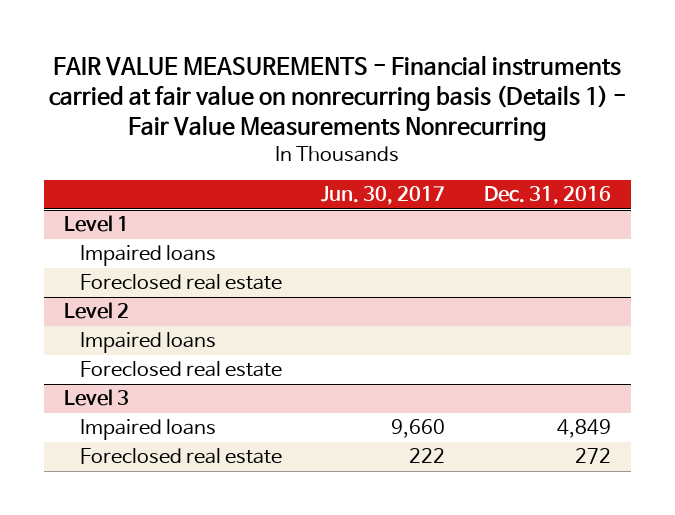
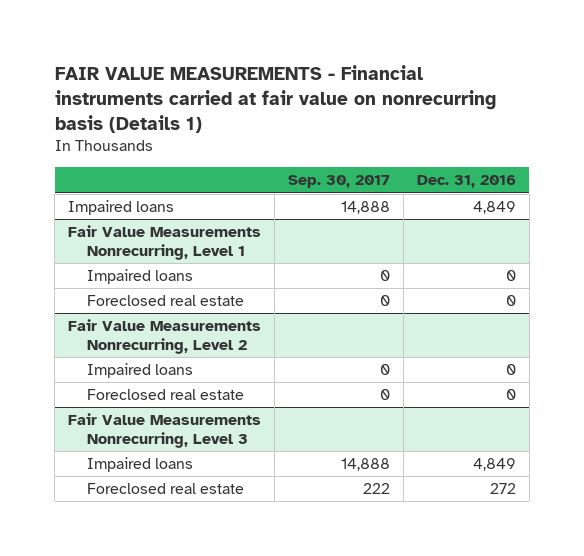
- FAIR VALUE MEASUREMENTS - Financial instruments carried at fair value on nonrecurring basis (Details 1) - Fair Value Measurements Nonrecurring
+ FAIR VALUE MEASUREMENTS - Financial instruments carried at fair value on nonrecurring basis (Details 1)
- | Jun. 30, 2017 | Dec. 31, 2016
+ | Sep. 30, 2017 | Dec. 31, 2016
- Level 1
- Impaired loans
- Foreclosed real estate
- Level 2
- Impaired loans
- Foreclosed real estate
- Level 3
+ Fair Value Measurements Nonrecurring, Level 1
+ Impaired loans | 0 | 0
+ Foreclosed real estate | 0 | 0
+ Fair Value Measurements Nonrecurring, Level 2
+ Impaired loans | 0 | 0
+ Foreclosed real estate | 0 | 0
+ Fair Value Measurements Nonrecurring, Level 3
+ Impaired loans | 14,888 | 4,849

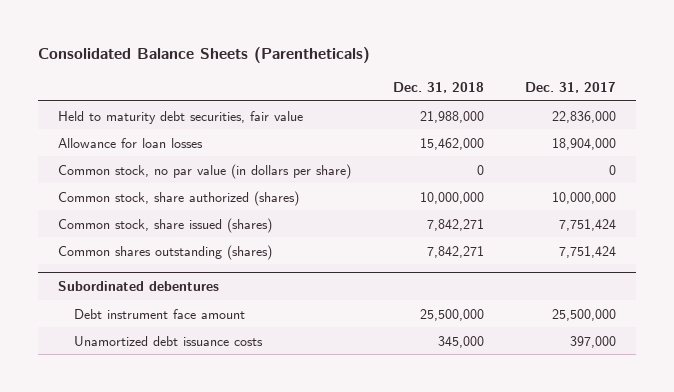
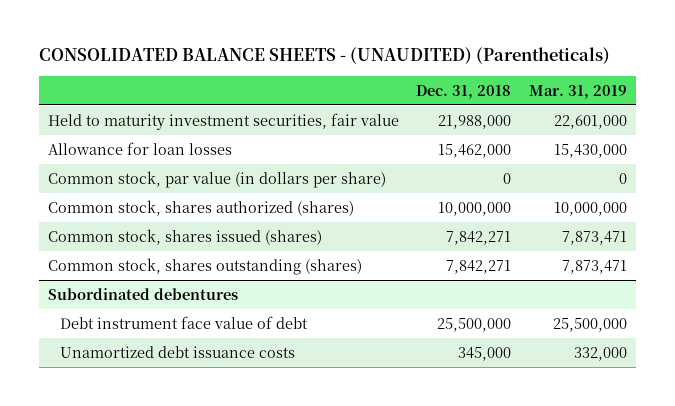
- Consolidated Balance Sheets (Parentheticals)
+ CONSOLIDATED BALANCE SHEETS - (UNAUDITED) (Parentheticals)
- | Dec. 31, 2018 | Dec. 31, 2017
+ | Dec. 31, 2018 | Mar. 31, 2019
- Held to maturity debt securities, fair value | 21,988,000 | 22,836,000
+ Held to maturity investment securities, fair value | 21,988,000 | 22,601,000
- Common stock, no par value (in dollars per share) | 0 | 0
- Common stock, share authorized (shares) | 10,000,000 | 10,000,000
- Common stock, share issued (shares) | 7,842,271 | 7,751,424
- Common shares outstanding (shares) | 7,842,271 | 7,751,424
+ Common stock, par value (in dollars per share) | 0 | 0
+ Common stock, shares authorized (shares) | 10,000,000 | 10,000,000
+ Common stock, shares issued (shares) | 7,842,271 | 7,873,471
+ Common stock, shares outstanding (shares) | 7,842,271 | 7,873,471
@ Subordinated debentures
- Debt instrument face amount | 25,500,000 | 25,500,000
+ Debt instrument face value of debt | 25,500,000 | 25,500,000

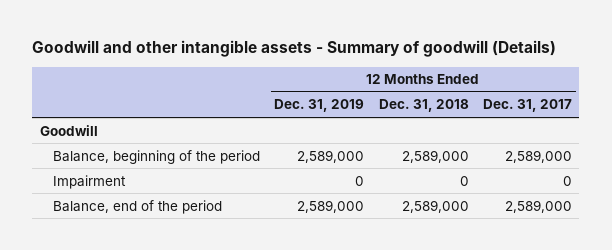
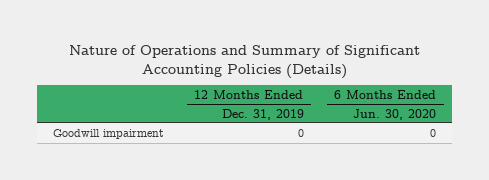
- Goodwill and other intangible assets - Summary of goodwill (Details)
+ Nature of Operations and Summary of Significant Accounting Policies (Details)
- | 12 Months Ended Dec. 31, 2019 | 12 Months Ended Dec. 31, 2018 | 12 Months Ended Dec. 31, 2017
+ | 12 Months Ended Dec. 31, 2019 | 6 Months Ended Jun. 30, 2020
- Goodwill
- Balance, beginning of the period | 2,589,000 | 2,589,000 | 2,589,000
- Impairment | 0 | 0 | 0
- Balance, end of the period | 2,589,000 | 2,589,000 | 2,589,000
+ Goodwill impairment | 0 | 0

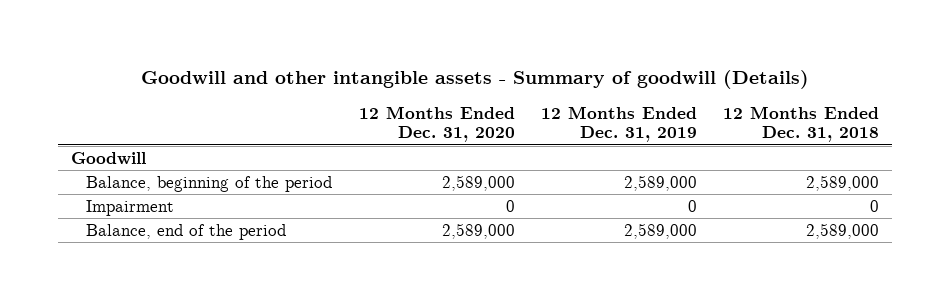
- Nature of Operations and Summary of Significant Accounting Policies (Details)
+ Goodwill and other intangible assets - Summary of goodwill (Details)
- | 12 Months Ended Dec. 31, 2019 | 6 Months Ended Jun. 30, 2020
+ | 12 Months Ended Dec. 31, 2020 | 12 Months Ended Dec. 31, 2019 | 12 Months Ended Dec. 31, 2018
- Goodwill impairment | 0 | 0
+ Goodwill
+ Balance, beginning of the period | 2,589,000 | 2,589,000 | 2,589,000
+ Impairment | 0 | 0 | 0
+ Balance, end of the period | 2,589,000 | 2,589,000 | 2,589,000

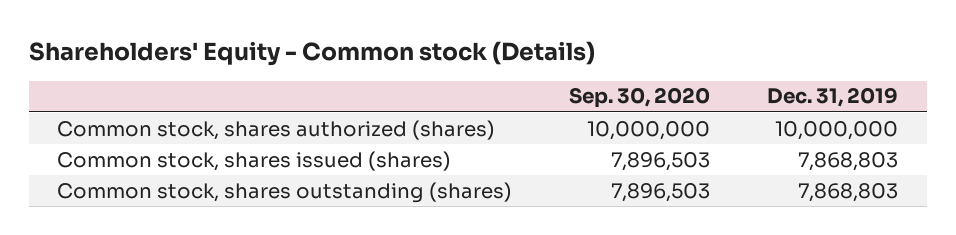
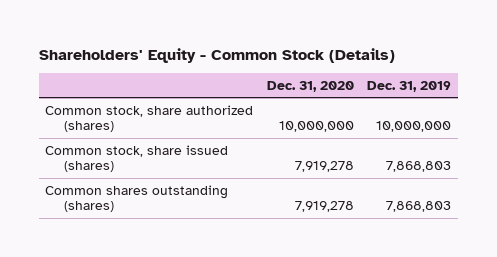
- Shareholders' Equity - Common stock (Details)
+ Shareholders' Equity - Common Stock (Details)
- | Sep. 30, 2020 | Dec. 31, 2019
+ | Dec. 31, 2020 | Dec. 31, 2019
- Common stock, shares authorized (shares) | 10,000,000 | 10,000,000
- Common stock, shares issued (shares) | 7,896,503 | 7,868,803
- Common stock, shares outstanding (shares) | 7,896,503 | 7,868,803
+ Common stock, share authorized (shares) | 10,000,000 | 10,000,000
+ Common stock, share issued (shares) | 7,919,278 | 7,868,803
+ Common shares outstanding (shares) | 7,919,278 | 7,868,803

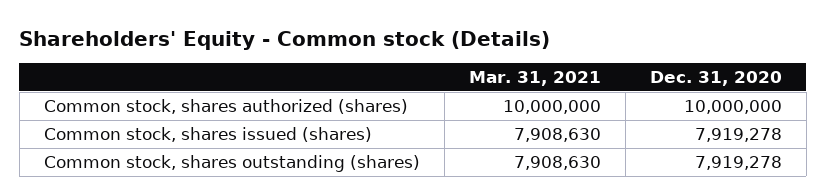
- Shareholders' Equity - Common Stock (Details)
+ Shareholders' Equity - Common stock (Details)
- | Dec. 31, 2020 | Dec. 31, 2019
+ | Mar. 31, 2021 | Dec. 31, 2020
- Common stock, share authorized (shares) | 10,000,000 | 10,000,000
- Common stock, share issued (shares) | 7,919,278 | 7,868,803
- Common shares outstanding (shares) | 7,919,278 | 7,868,803
+ Common stock, shares authorized (shares) | 10,000,000 | 10,000,000
+ Common stock, shares issued (shares) | 7,908,630 | 7,919,278
+ Common stock, shares outstanding (shares) | 7,908,630 | 7,919,278

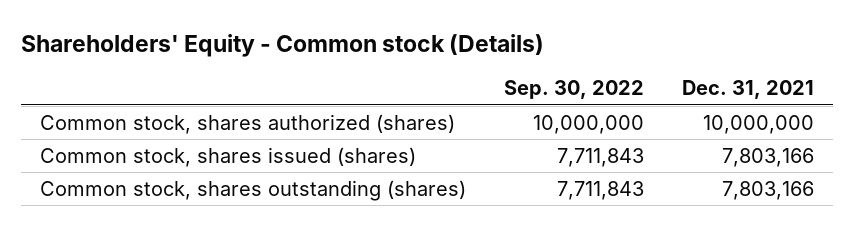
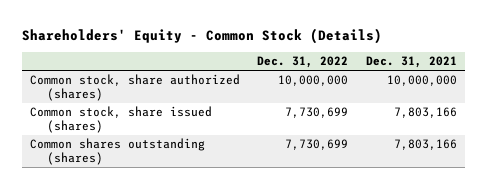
- Shareholders' Equity - Common stock (Details)
+ Shareholders' Equity - Common Stock (Details)
- | Sep. 30, 2022 | Dec. 31, 2021
+ | Dec. 31, 2022 | Dec. 31, 2021
- Common stock, shares authorized (shares) | 10,000,000 | 10,000,000
- Common stock, shares issued (shares) | 7,711,843 | 7,803,166
- Common stock, shares outstanding (shares) | 7,711,843 | 7,803,166
+ Common stock, share authorized (shares) | 10,000,000 | 10,000,000
+ Common stock, share issued (shares) | 7,730,699 | 7,803,166
+ Common shares outstanding (shares) | 7,730,699 | 7,803,166

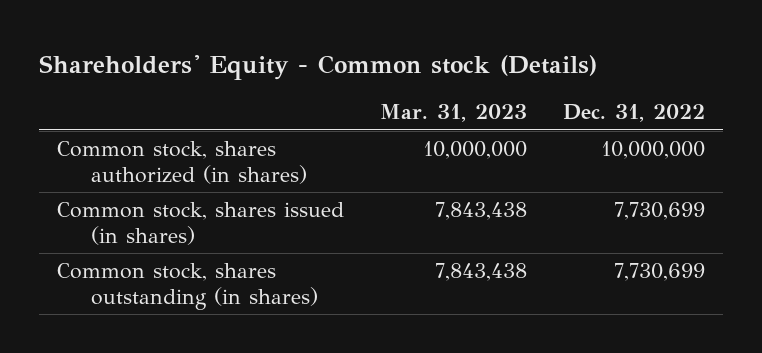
- Shareholders' Equity - Common Stock (Details)
+ Shareholders' Equity - Common stock (Details)
- | Dec. 31, 2022 | Dec. 31, 2021
+ | Mar. 31, 2023 | Dec. 31, 2022
- Common stock, share authorized (shares) | 10,000,000 | 10,000,000
- Common stock, share issued (shares) | 7,730,699 | 7,803,166
- Common shares outstanding (shares) | 7,730,699 | 7,803,166
+ Common stock, shares authorized (in shares) | 10,000,000 | 10,000,000
+ Common stock, shares issued (in shares) | 7,843,438 | 7,730,699
+ Common stock, shares outstanding (in shares) | 7,843,438 | 7,730,699

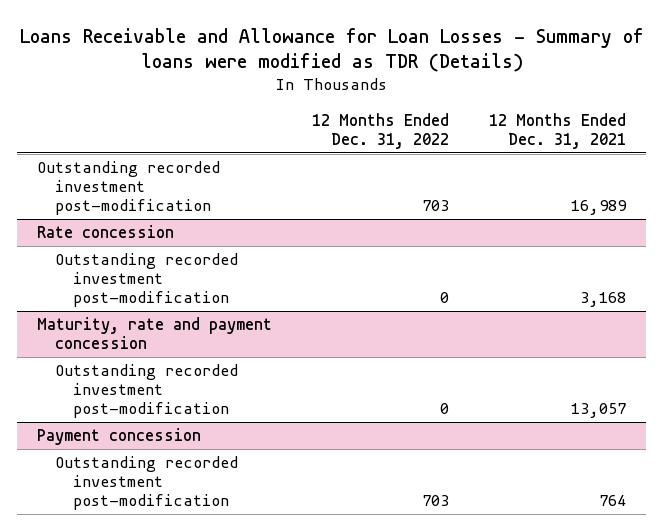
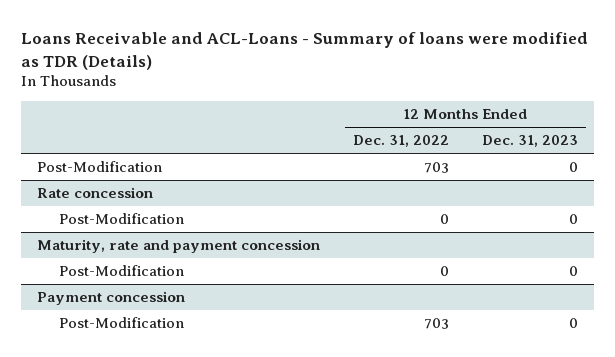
- Loans Receivable and Allowance for Loan Losses - Summary of loans were modified as TDR (Details)
+ Loans Receivable and ACL-Loans - Summary of loans were modified as TDR (Details)
- | 12 Months Ended Dec. 31, 2022 | 12 Months Ended Dec. 31, 2021
+ | 12 Months Ended Dec. 31, 2022 | 12 Months Ended Dec. 31, 2023
- Outstanding recorded investment post-modification | 703 | 16,989
+ Post-Modification | 703 | 0
@ Rate concession
- Outstanding recorded investment post-modification | 0 | 3,168
+ Post-Modification | 0 | 0
@ Maturity, rate and payment concession
- Outstanding recorded investment post-modification | 0 | 13,057
+ Post-Modification | 0 | 0
@ Payment concession
- Outstanding recorded investment post-modification | 703 | 764
+ Post-Modification | 703 | 0

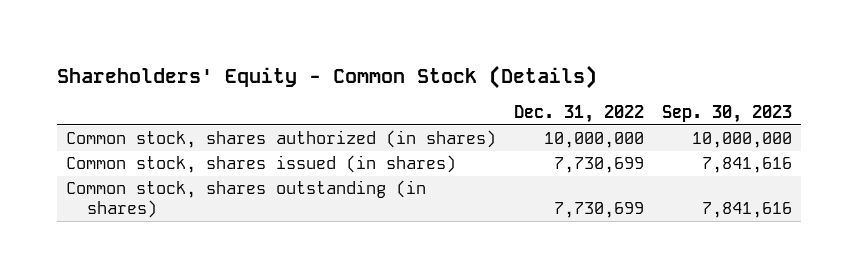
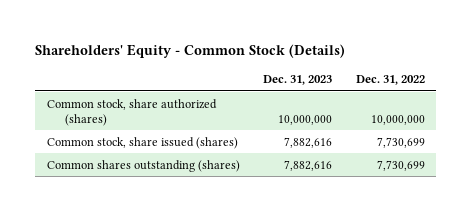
- | Dec. 31, 2022 | Sep. 30, 2023
+ | Dec. 31, 2023 | Dec. 31, 2022
- Common stock, shares authorized (in shares) | 10,000,000 | 10,000,000
- Common stock, shares issued (in shares) | 7,730,699 | 7,841,616
- Common stock, shares outstanding (in shares) | 7,730,699 | 7,841,616
+ Common stock, share authorized (shares) | 10,000,000 | 10,000,000
+ Common stock, share issued (shares) | 7,882,616 | 7,730,699
+ Common shares outstanding (shares) | 7,882,616 | 7,730,699

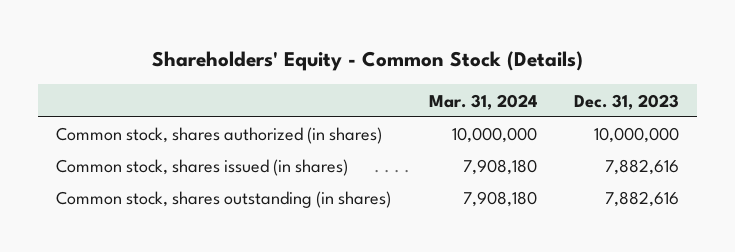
- | Dec. 31, 2023 | Dec. 31, 2022
+ | Mar. 31, 2024 | Dec. 31, 2023
- Common stock, share authorized (shares) | 10,000,000 | 10,000,000
- Common stock, share issued (shares) | 7,882,616 | 7,730,699
- Common shares outstanding (shares) | 7,882,616 | 7,730,699
+ Common stock, shares authorized (in shares) | 10,000,000 | 10,000,000
+ Common stock, shares issued (in shares) | 7,908,180 | 7,882,616
+ Common stock, shares outstanding (in shares) | 7,908,180 | 7,882,616

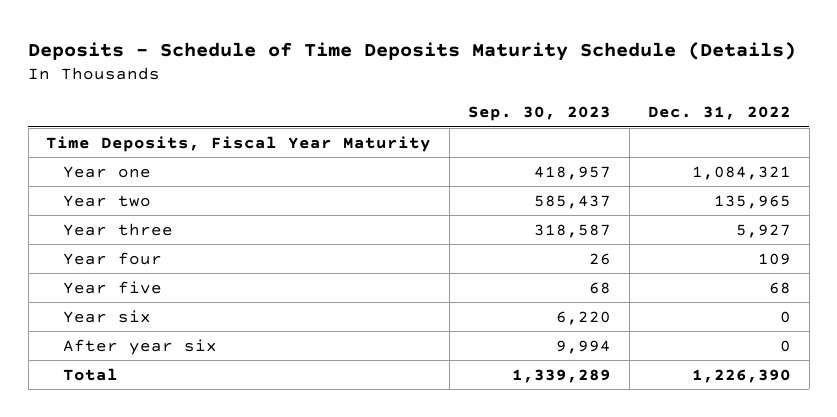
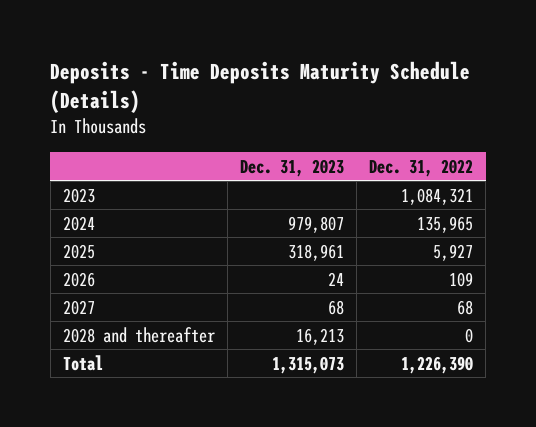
- Deposits - Schedule of Time Deposits Maturity Schedule (Details)
+ Deposits - Time Deposits Maturity Schedule (Details)
- | Sep. 30, 2023 | Dec. 31, 2022
+ | Dec. 31, 2023 | Dec. 31, 2022
- Time Deposits, Fiscal Year Maturity
- Year one | 418,957 | 1,084,321
- Year two | 585,437 | 135,965
- Year three | 318,587 | 5,927
- Year four | 26 | 109
- Year five | 68 | 68
- Year six | 6,220 | 0
- After year six | 9,994 | 0
+ 2023 | | 1,084,321
+ 2024 | 979,807 | 135,965
+ 2025 | 318,961 | 5,927
+ 2026 | 24 | 109
+ 2027 | 68 | 68
+ 2028 and thereafter | 16,213 | 0

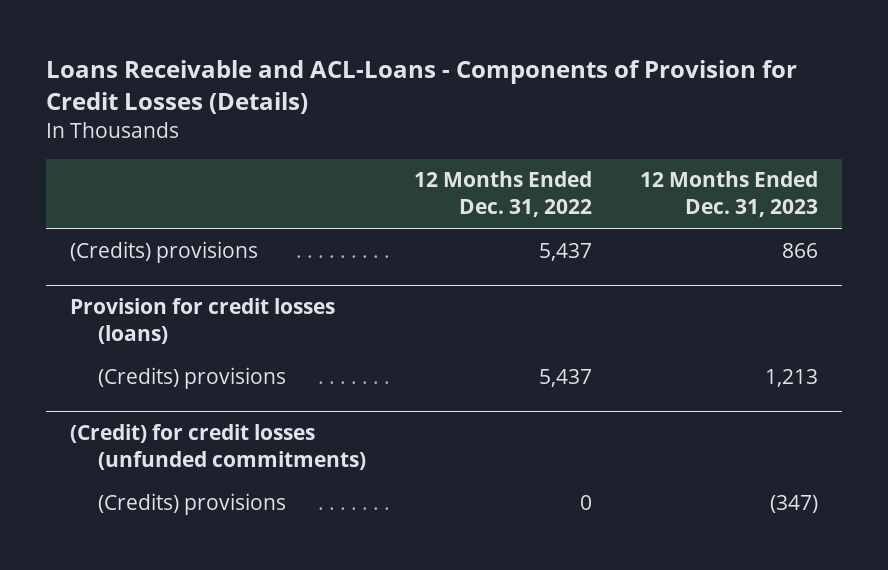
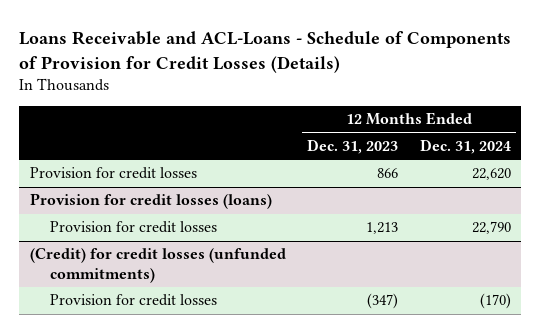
- Loans Receivable and ACL-Loans - Components of Provision for Credit Losses (Details)
+ Loans Receivable and ACL-Loans - Schedule of Components of Provision for Credit Losses (Details)
- | 12 Months Ended Dec. 31, 2022 | 12 Months Ended Dec. 31, 2023
+ | 12 Months Ended Dec. 31, 2023 | 12 Months Ended Dec. 31, 2024
- (Credits) provisions | 5,437 | 866
+ Provision for credit losses | 866 | 22,620
@ Provision for credit losses (loans)
- (Credits) provisions | 5,437 | 1,213
+ Provision for credit losses | 1,213 | 22,790
@ (Credit) for credit losses (unfunded commitments)
- (Credits) provisions | 0 | (347)
+ Provision for credit losses | (347) | (170)

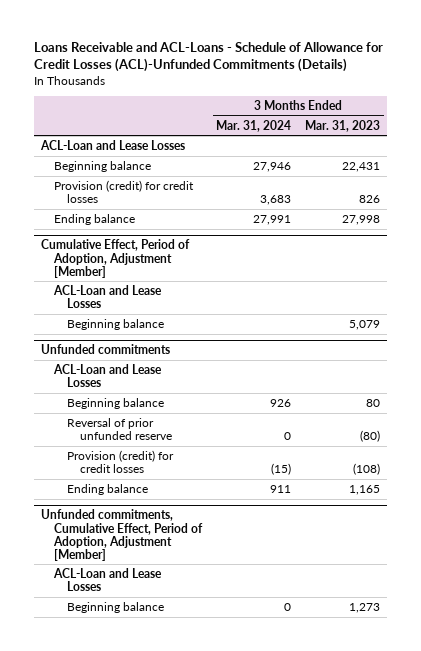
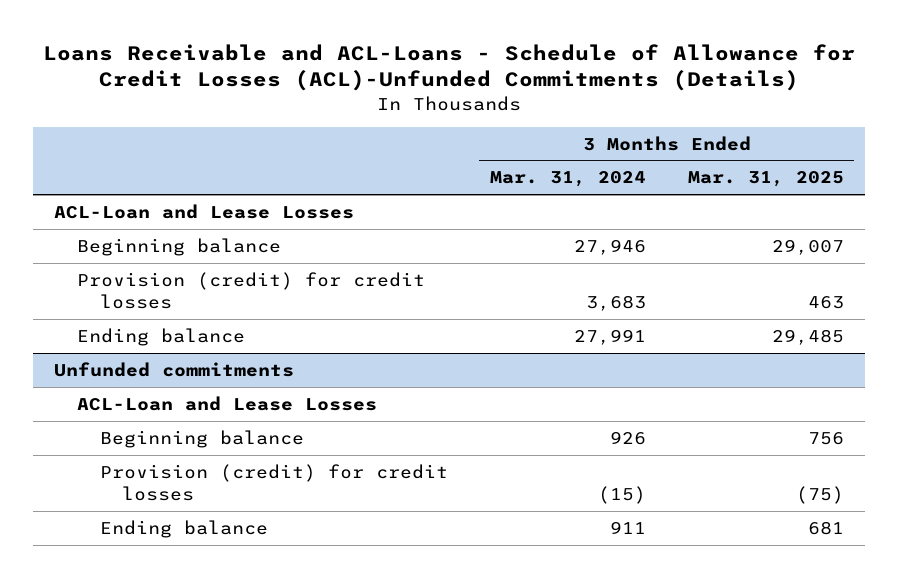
- | 3 Months Ended Mar. 31, 2024 | 3 Months Ended Mar. 31, 2023
+ | 3 Months Ended Mar. 31, 2024 | 3 Months Ended Mar. 31, 2025
- Cumulative Effect, Period of Adoption, Adjustment [Member]
- ACL-Loan and Lease Losses
- Beginning balance | | 5,079
@ Unfunded commitments
- Reversal of prior unfunded reserve | 0 | (80)
- Unfunded commitments, Cumulative Effect, Period of Adoption, Adjustment [Member]
- ACL-Loan and Lease Losses
- Beginning balance | 0 | 1,273

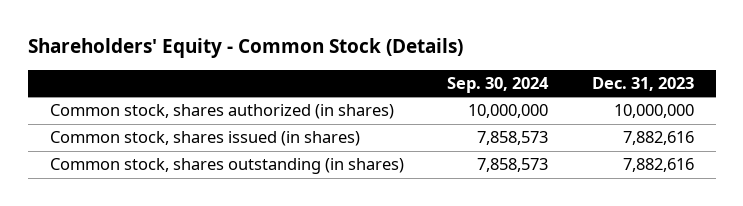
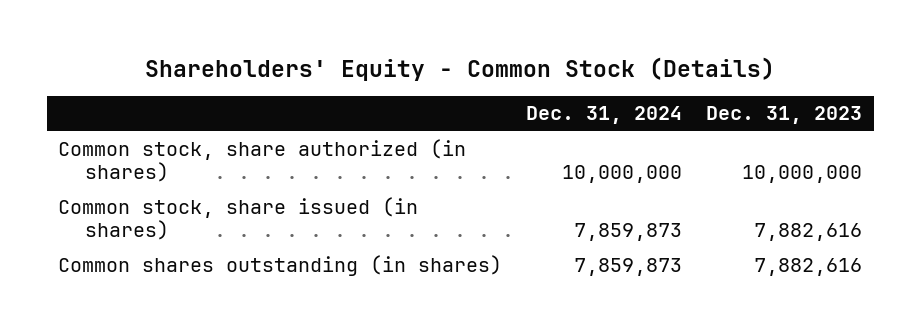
- | Sep. 30, 2024 | Dec. 31, 2023
+ | Dec. 31, 2024 | Dec. 31, 2023
- Common stock, shares authorized (in shares) | 10,000,000 | 10,000,000
- Common stock, shares issued (in shares) | 7,858,573 | 7,882,616
- Common stock, shares outstanding (in shares) | 7,858,573 | 7,882,616
+ Common stock, share authorized (in shares) | 10,000,000 | 10,000,000
+ Common stock, share issued (in shares) | 7,859,873 | 7,882,616
+ Common shares outstanding (in shares) | 7,859,873 | 7,882,616

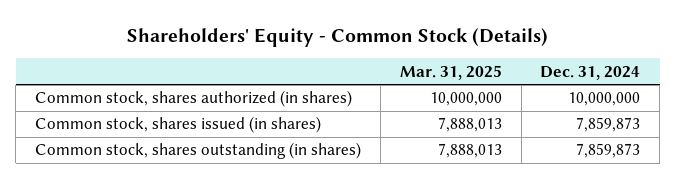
- | Dec. 31, 2024 | Dec. 31, 2023
+ | Mar. 31, 2025 | Dec. 31, 2024
- Common stock, share authorized (in shares) | 10,000,000 | 10,000,000
- Common stock, share issued (in shares) | 7,859,873 | 7,882,616
- Common shares outstanding (in shares) | 7,859,873 | 7,882,616
+ Common stock, shares authorized (in shares) | 10,000,000 | 10,000,000
+ Common stock, shares issued (in shares) | 7,888,013 | 7,859,873
+ Common stock, shares outstanding (in shares) | 7,888,013 | 7,859,873

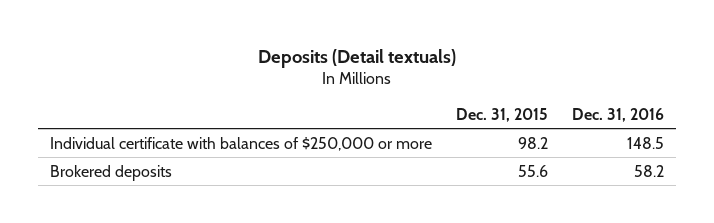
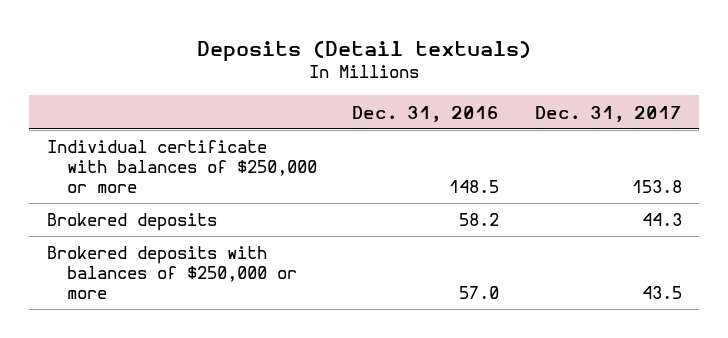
- | Dec. 31, 2015 | Dec. 31, 2016
+ | Dec. 31, 2016 | Dec. 31, 2017
+ Brokered deposits with balances of $250,000 or more | 57.0 | 43.5

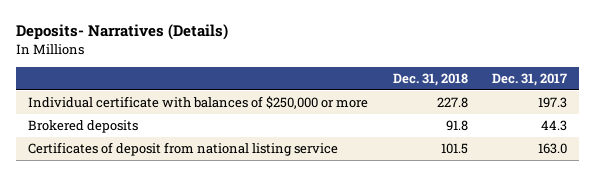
- Deposits (Detail textuals)
+ Deposits- Narratives (Details)
- | Dec. 31, 2016 | Dec. 31, 2017
+ | Dec. 31, 2018 | Dec. 31, 2017
- Individual certificate with balances of $250,000 or more | 148.5 | 153.8
+ Individual certificate with balances of $250,000 or more | 227.8 | 197.3
- Brokered deposits with balances of $250,000 or more | 57.0 | 43.5
+ Certificates of deposit from national listing service | 101.5 | 163.0

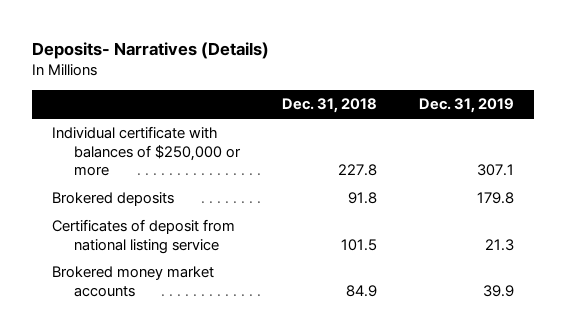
- | Dec. 31, 2018 | Dec. 31, 2017
+ | Dec. 31, 2018 | Dec. 31, 2019
+ Brokered money market accounts | 84.9 | 39.9

